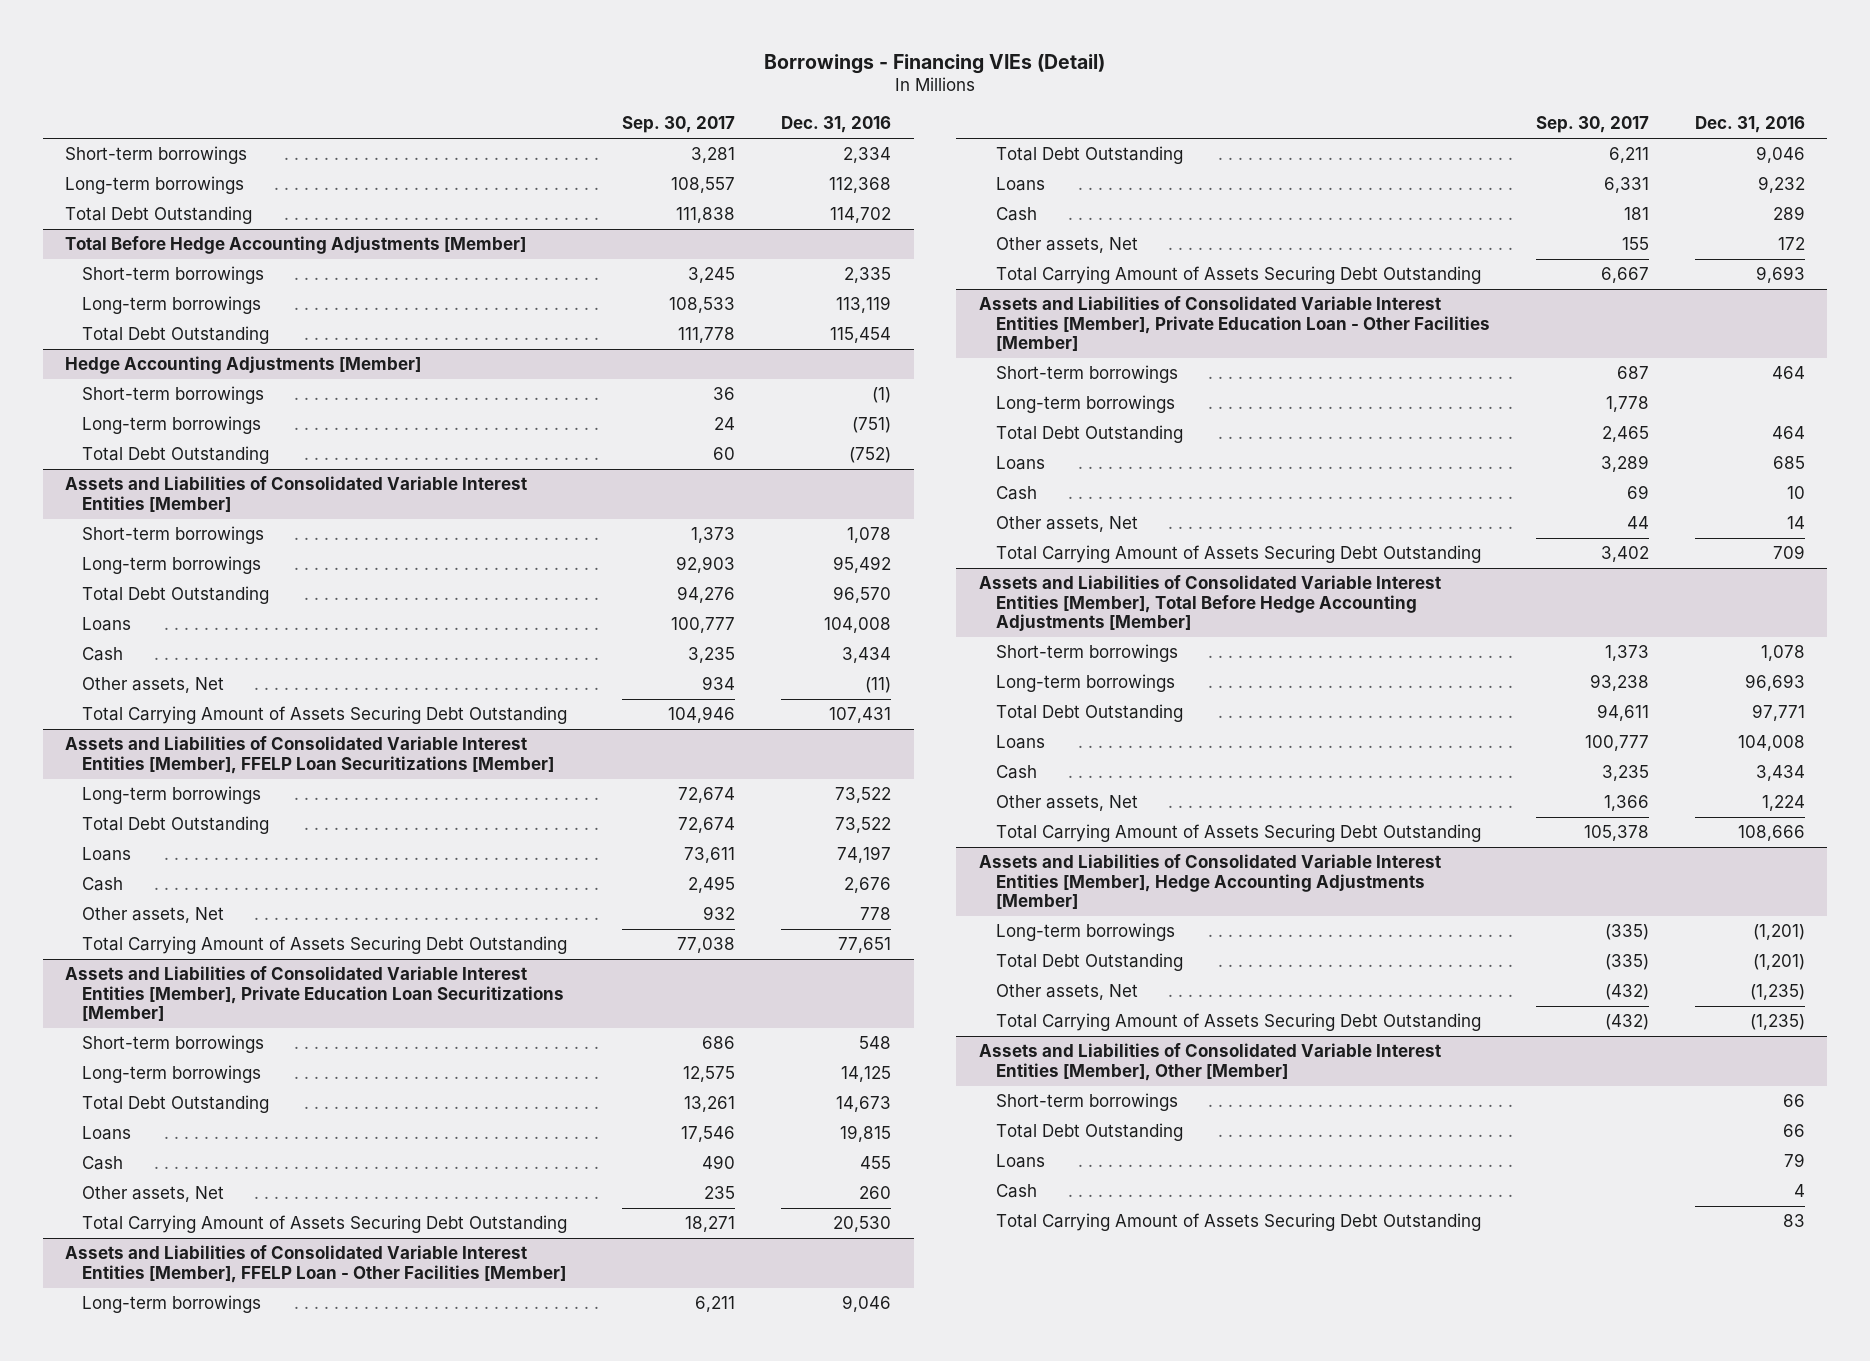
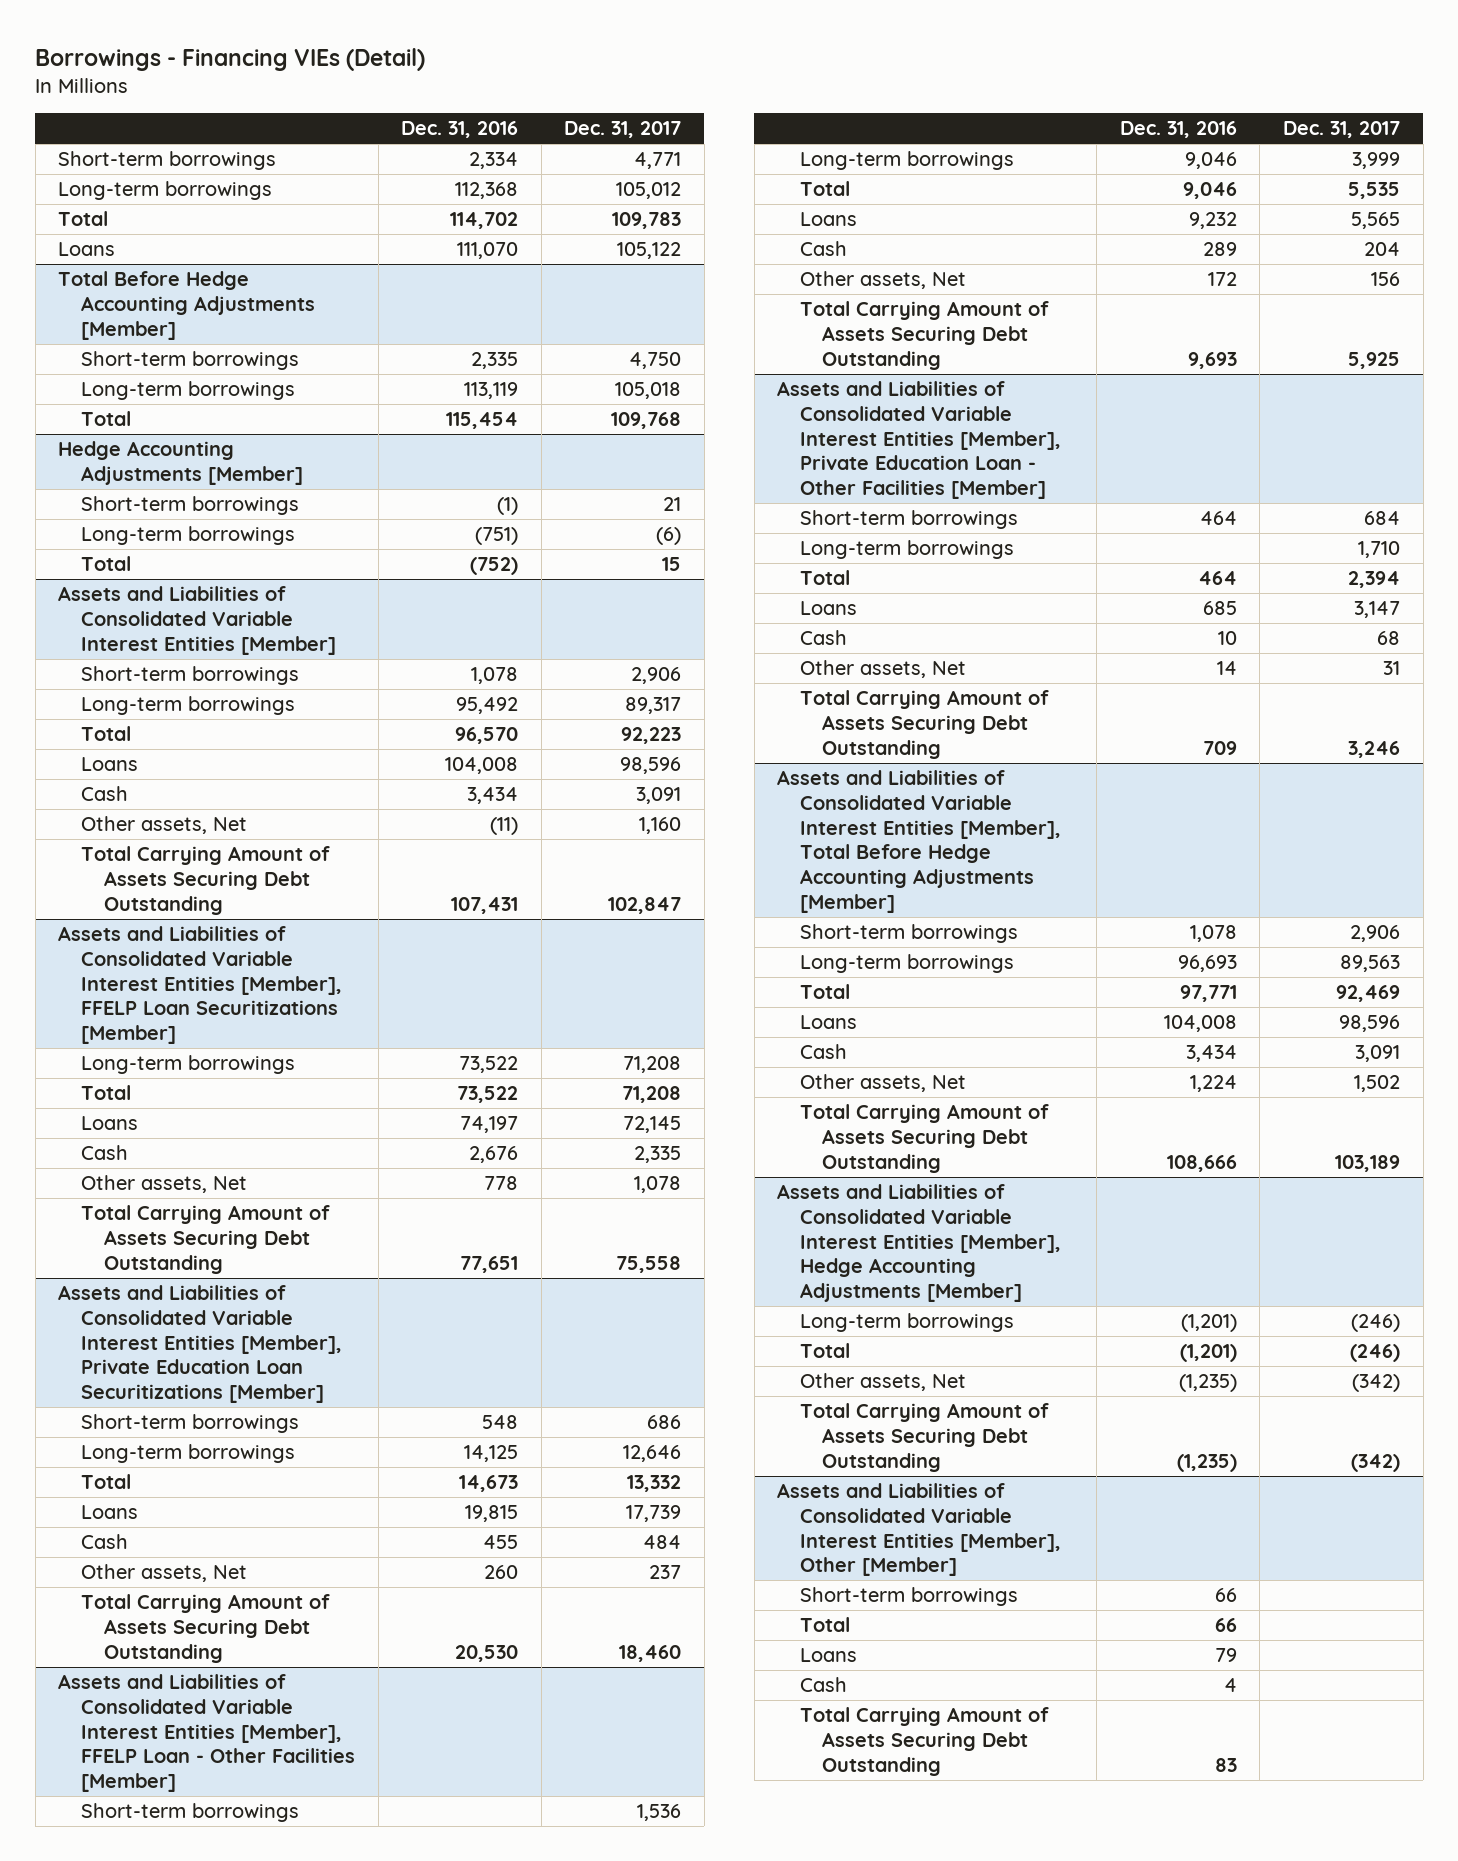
- | Sep. 30, 2017 | Dec. 31, 2016
+ | Dec. 31, 2016 | Dec. 31, 2017
- Total Debt Outstanding | 111,838 | 114,702
+ Total | 114,702 | 109,783
+ Loans | 111,070 | 105,122
@ Total Before Hedge Accounting Adjustments [Member]
- Total Debt Outstanding | 111,778 | 115,454
+ Total | 115,454 | 109,768
@ Hedge Accounting Adjustments [Member]
- Total Debt Outstanding | 60 | (752)
+ Total | (752) | 15
@ Assets and Liabilities of Consolidated Variable Interest Entities [Member]
- Total Debt Outstanding | 94,276 | 96,570
+ Total | 96,570 | 92,223
@ Assets and Liabilities of Consolidated Variable Interest Entities [Member], FFELP Loan Securitizations [Member]
- Total Debt Outstanding | 72,674 | 73,522
+ Total | 73,522 | 71,208
@ Assets and Liabilities of Consolidated Variable Interest Entities [Member], Private Education Loan Securitizations [Member]
- Total Debt Outstanding | 13,261 | 14,673
+ Total | 14,673 | 13,332
@ Assets and Liabilities of Consolidated Variable Interest Entities [Member], FFELP Loan - Other Facilities [Member]
+ Short-term borrowings | | 1,536
- Total Debt Outstanding | 6,211 | 9,046
+ Total | 9,046 | 5,535
@ Assets and Liabilities of Consolidated Variable Interest Entities [Member], Private Education Loan - Other Facilities [Member]
- Total Debt Outstanding | 2,465 | 464
+ Total | 464 | 2,394
@ Assets and Liabilities of Consolidated Variable Interest Entities [Member], Total Before Hedge Accounting Adjustments [Member]
- Total Debt Outstanding | 94,611 | 97,771
+ Total | 97,771 | 92,469
@ Assets and Liabilities of Consolidated Variable Interest Entities [Member], Hedge Accounting Adjustments [Member]
- Total Debt Outstanding | (335) | (1,201)
+ Total | (1,201) | (246)
@ Assets and Liabilities of Consolidated Variable Interest Entities [Member], Other [Member]
- Total Debt Outstanding | | 66
+ Total | 66 |

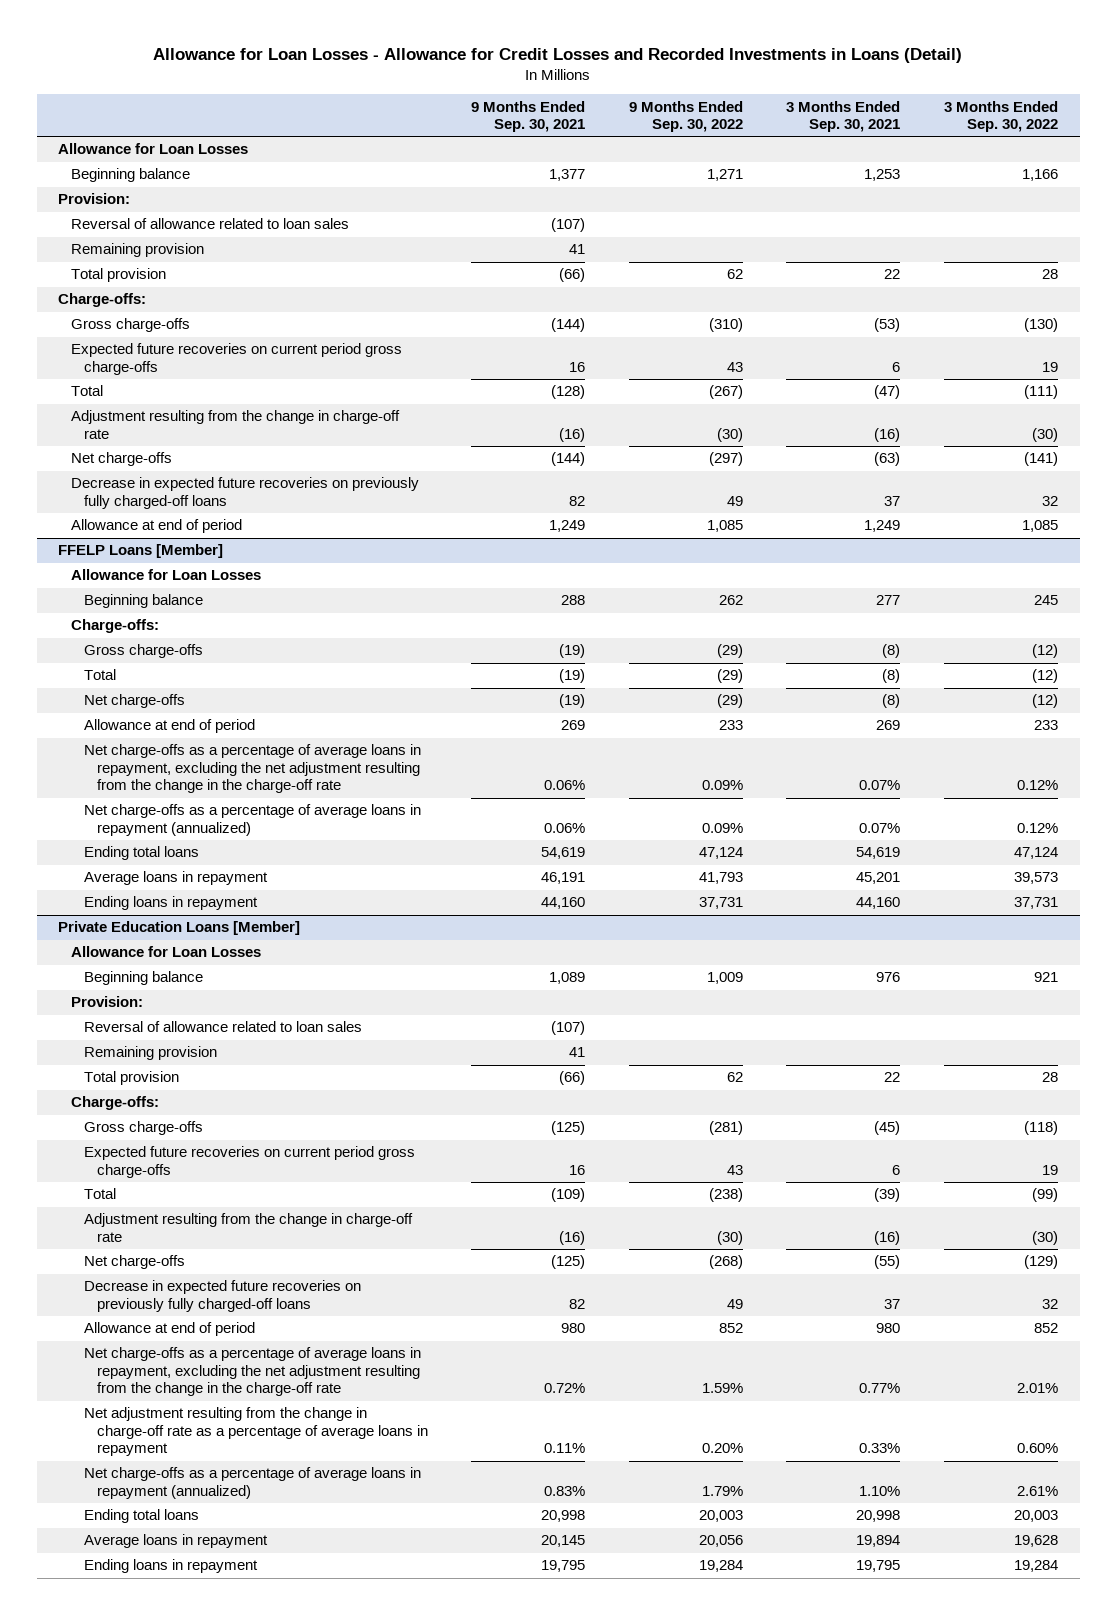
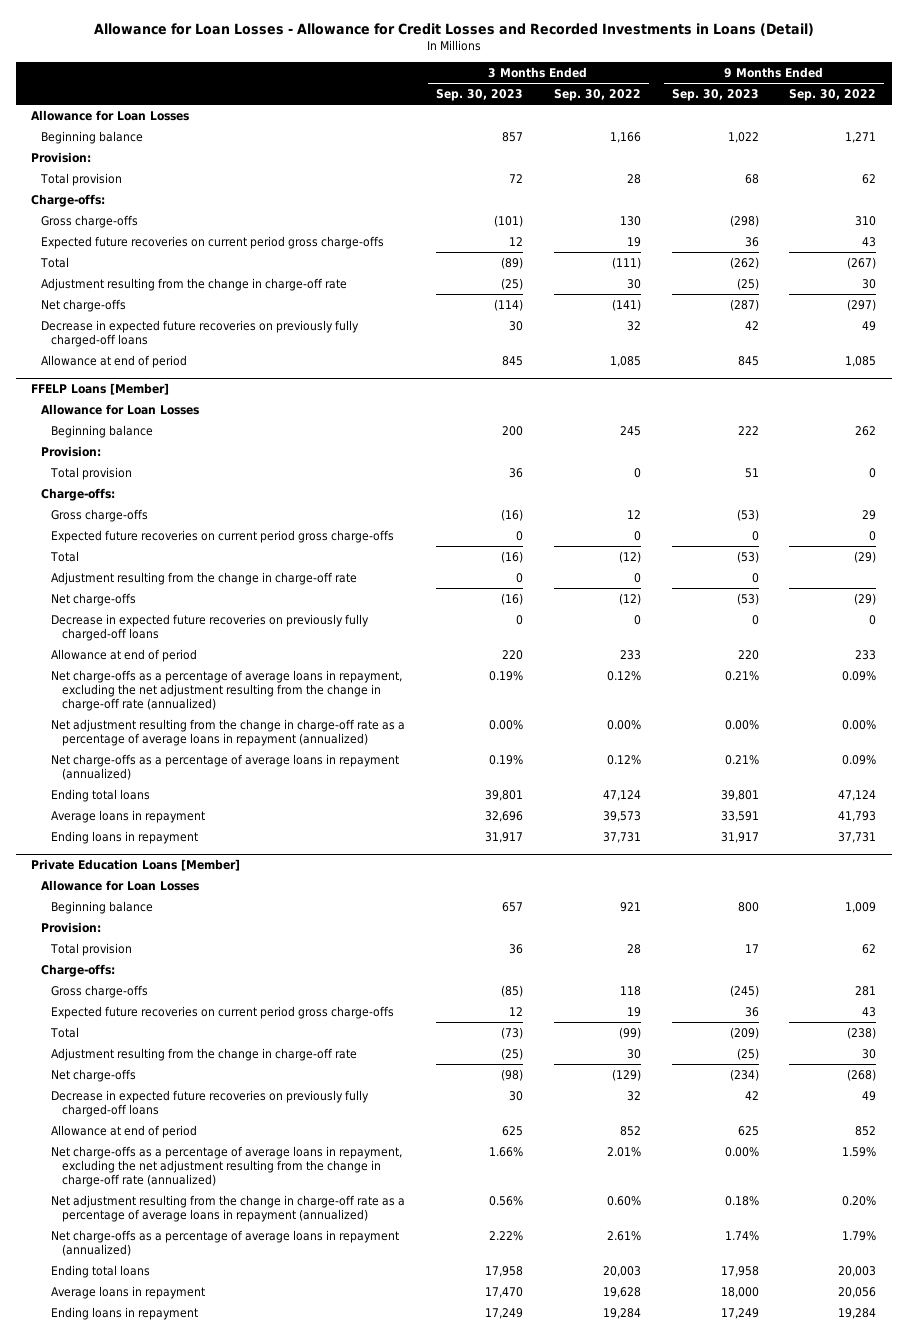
- | 9 Months Ended Sep. 30, 2021 | 9 Months Ended Sep. 30, 2022 | 3 Months Ended Sep. 30, 2021 | 3 Months Ended Sep. 30, 2022
+ | 3 Months Ended Sep. 30, 2023 | 3 Months Ended Sep. 30, 2022 | 9 Months Ended Sep. 30, 2023 | 9 Months Ended Sep. 30, 2022
- Reversal of allowance related to loan sales | (107) | | |
- Remaining provision | 41 | | |
- Gross charge-offs | (144) | (310) | (53) | (130)
+ Gross charge-offs | (101) | 130 | (298) | 310
- Adjustment resulting from the change in charge-off rate | (16) | (30) | (16) | (30)
+ Adjustment resulting from the change in charge-off rate | (25) | 30 | (25) | 30
@ FFELP Loans [Member]
+ Provision:
+ Total provision | 36 | 0 | 51 | 0
- Gross charge-offs | (19) | (29) | (8) | (12)
+ Gross charge-offs | (16) | 12 | (53) | 29
+ Expected future recoveries on current period gross charge-offs | 0 | 0 | 0 | 0
+ Adjustment resulting from the change in charge-off rate | 0 | 0 | 0 |
+ Decrease in expected future recoveries on previously fully charged-off loans | 0 | 0 | 0 | 0
- Net charge-offs as a percentage of average loans in repayment, excluding the net adjustment resulting from the change in the charge-off rate | 0.06% | 0.09% | 0.07% | 0.12%
+ Net charge-offs as a percentage of average loans in repayment, excluding the net adjustment resulting from the change in charge-off rate (annualized) | 0.19% | 0.12% | 0.21% | 0.09%
+ Net adjustment resulting from the change in charge-off rate as a percentage of average loans in repayment (annualized) | 0.00% | 0.00% | 0.00% | 0.00%
@ Private Education Loans [Member]
- Reversal of allowance related to loan sales | (107) | | |
- Remaining provision | 41 | | |
- Gross charge-offs | (125) | (281) | (45) | (118)
+ Gross charge-offs | (85) | 118 | (245) | 281
- Adjustment resulting from the change in charge-off rate | (16) | (30) | (16) | (30)
+ Adjustment resulting from the change in charge-off rate | (25) | 30 | (25) | 30
- Net charge-offs as a percentage of average loans in repayment, excluding the net adjustment resulting from the change in the charge-off rate | 0.72% | 1.59% | 0.77% | 2.01%
- Net adjustment resulting from the change in charge-off rate as a percentage of average loans in repayment | 0.11% | 0.20% | 0.33% | 0.60%
+ Net charge-offs as a percentage of average loans in repayment, excluding the net adjustment resulting from the change in charge-off rate (annualized) | 1.66% | 2.01% | 0.00% | 1.59%
+ Net adjustment resulting from the change in charge-off rate as a percentage of average loans in repayment (annualized) | 0.56% | 0.60% | 0.18% | 0.20%

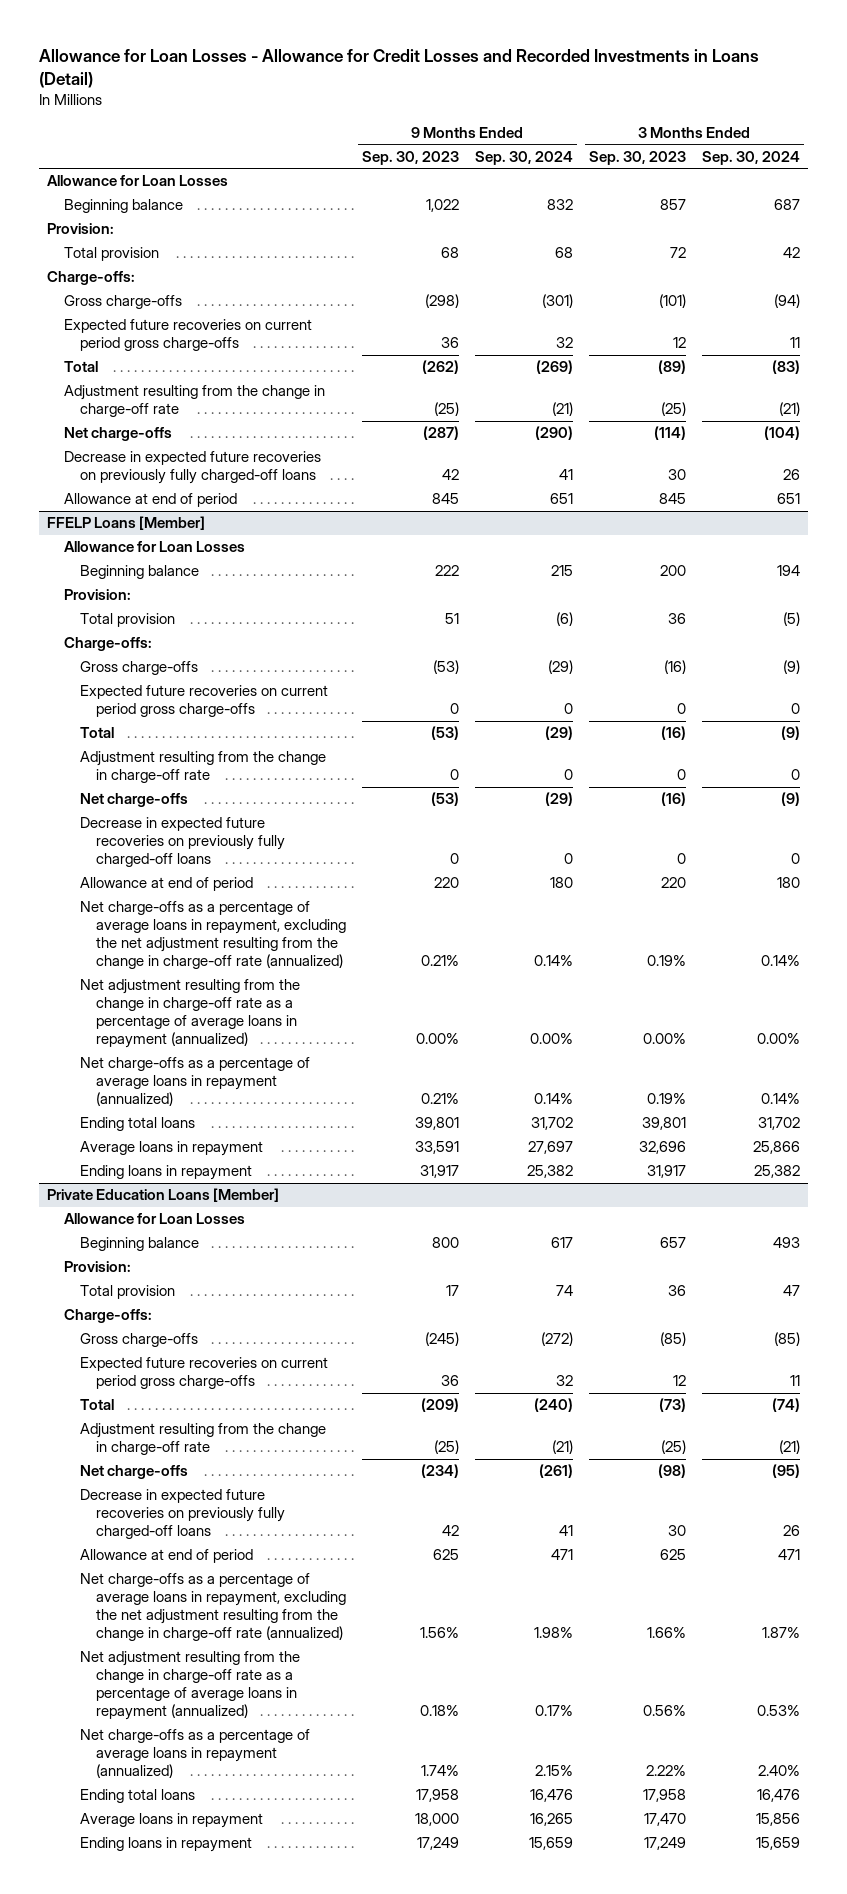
- | 3 Months Ended Sep. 30, 2023 | 3 Months Ended Sep. 30, 2022 | 9 Months Ended Sep. 30, 2023 | 9 Months Ended Sep. 30, 2022
+ | 9 Months Ended Sep. 30, 2023 | 9 Months Ended Sep. 30, 2024 | 3 Months Ended Sep. 30, 2023 | 3 Months Ended Sep. 30, 2024
@ Private Education Loans [Member]
- Net charge-offs as a percentage of average loans in repayment, excluding the net adjustment resulting from the change in charge-off rate (annualized) | 1.66% | 2.01% | 0.00% | 1.59%
+ Net charge-offs as a percentage of average loans in repayment, excluding the net adjustment resulting from the change in charge-off rate (annualized) | 1.56% | 1.98% | 1.66% | 1.87%

